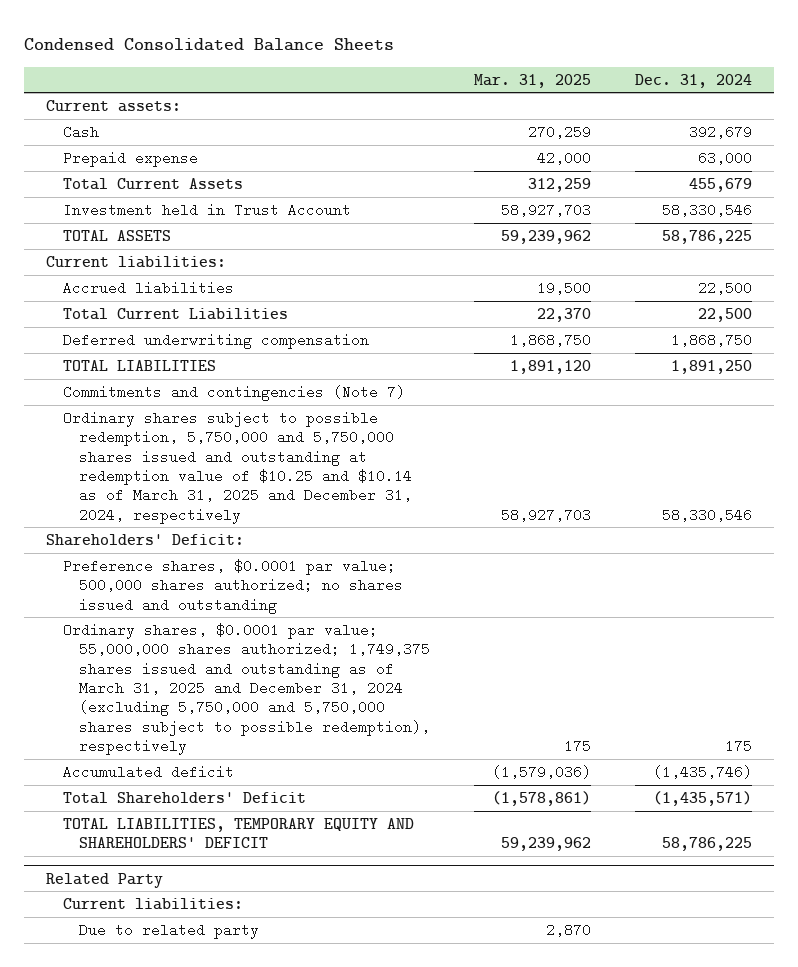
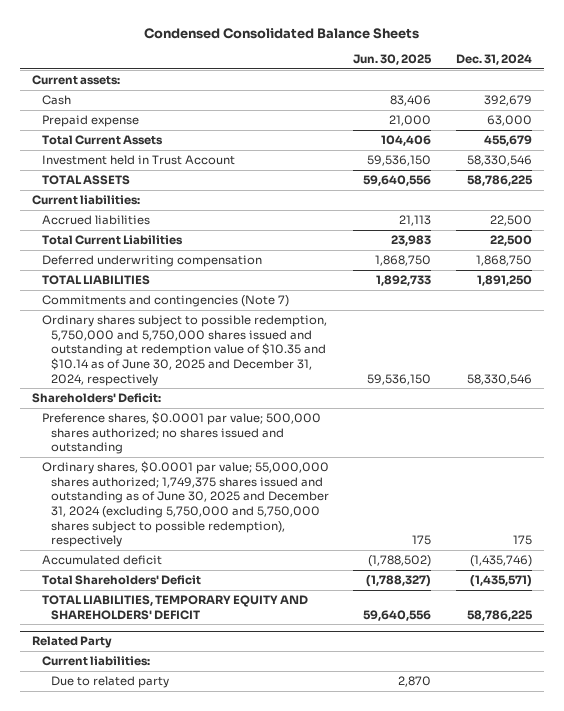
- | Mar. 31, 2025 | Dec. 31, 2024
+ | Jun. 30, 2025 | Dec. 31, 2024
- Ordinary shares subject to possible redemption, 5,750,000 and 5,750,000 shares issued and outstanding at redemption value of $10.25 and $10.14 as of March 31, 2025 and December 31, 2024, respectively | 58,927,703 | 58,330,546
+ Ordinary shares subject to possible redemption, 5,750,000 and 5,750,000 shares issued and outstanding at redemption value of $10.35 and $10.14 as of June 30, 2025 and December 31, 2024, respectively | 59,536,150 | 58,330,546
- Ordinary shares, $0.0001 par value; 55,000,000 shares authorized; 1,749,375 shares issued and outstanding as of March 31, 2025 and December 31, 2024 (excluding 5,750,000 and 5,750,000 shares subject to possible redemption), respectively | 175 | 175
+ Ordinary shares, $0.0001 par value; 55,000,000 shares authorized; 1,749,375 shares issued and outstanding as of June 30, 2025 and December 31, 2024 (excluding 5,750,000 and 5,750,000 shares subject to possible redemption), respectively | 175 | 175

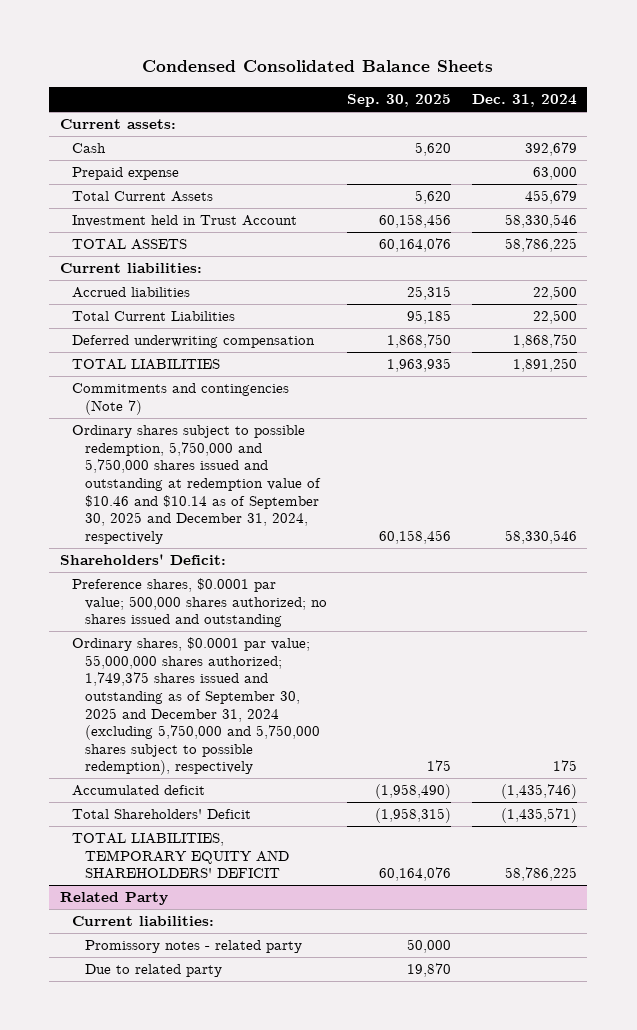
- | Jun. 30, 2025 | Dec. 31, 2024
+ | Sep. 30, 2025 | Dec. 31, 2024
- Ordinary shares subject to possible redemption, 5,750,000 and 5,750,000 shares issued and outstanding at redemption value of $10.35 and $10.14 as of June 30, 2025 and December 31, 2024, respectively | 59,536,150 | 58,330,546
+ Ordinary shares subject to possible redemption, 5,750,000 and 5,750,000 shares issued and outstanding at redemption value of $10.46 and $10.14 as of September 30, 2025 and December 31, 2024, respectively | 60,158,456 | 58,330,546
- Ordinary shares, $0.0001 par value; 55,000,000 shares authorized; 1,749,375 shares issued and outstanding as of June 30, 2025 and December 31, 2024 (excluding 5,750,000 and 5,750,000 shares subject to possible redemption), respectively | 175 | 175
+ Ordinary shares, $0.0001 par value; 55,000,000 shares authorized; 1,749,375 shares issued and outstanding as of September 30, 2025 and December 31, 2024 (excluding 5,750,000 and 5,750,000 shares subject to possible redemption), respectively | 175 | 175
@ Related Party
+ Promissory notes - related party | 50,000 |

